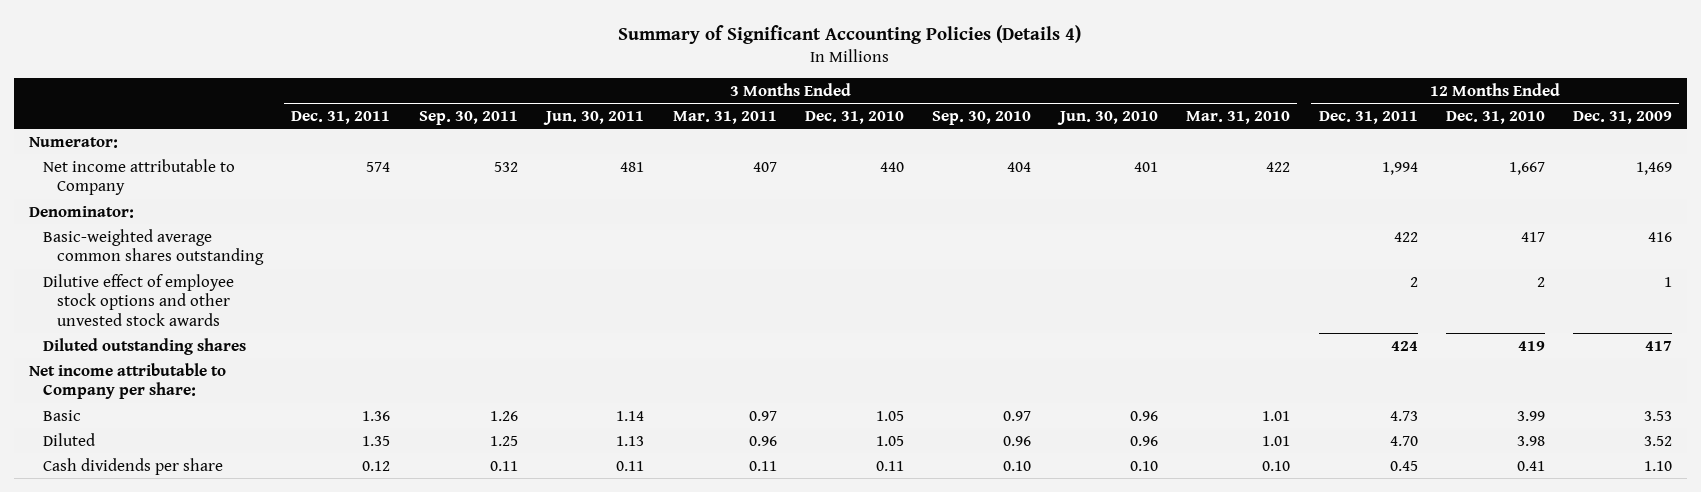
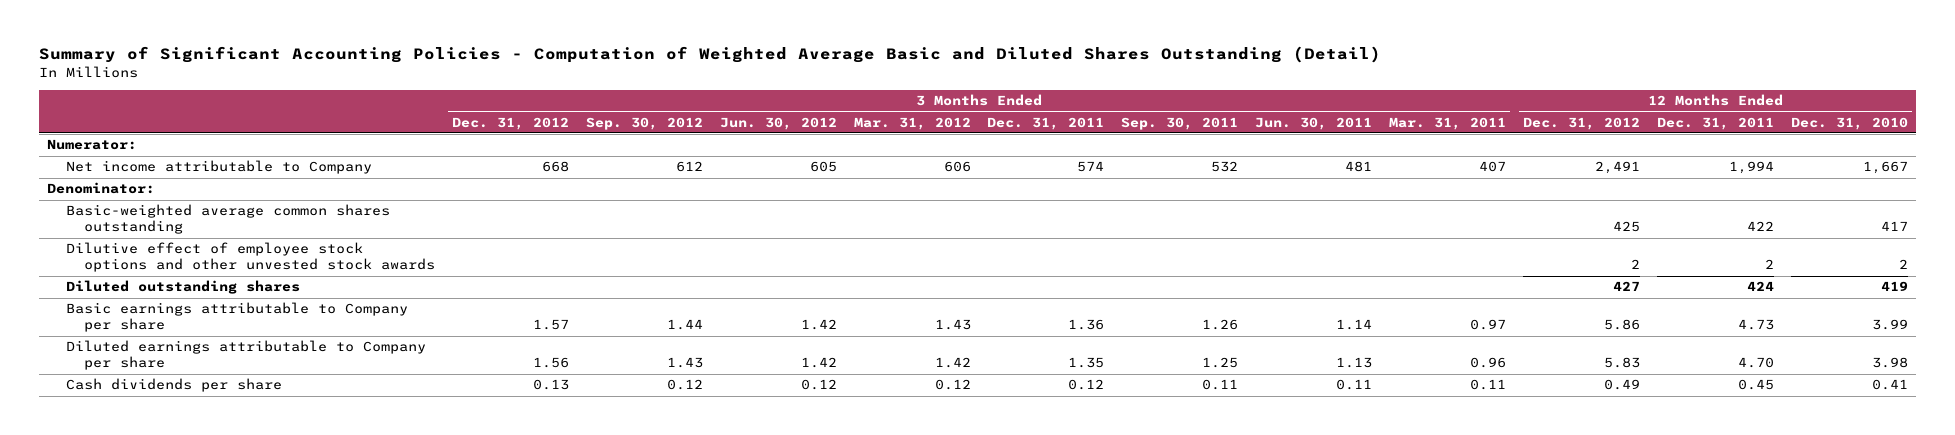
- Summary of Significant Accounting Policies (Details 4)
+ Summary of Significant Accounting Policies - Computation of Weighted Average Basic and Diluted Shares Outstanding (Detail)
- | 3 Months Ended Dec. 31, 2011 | 3 Months Ended Sep. 30, 2011 | 3 Months Ended Jun. 30, 2011 | 3 Months Ended Mar. 31, 2011 | 3 Months Ended Dec. 31, 2010 | 3 Months Ended Sep. 30, 2010 | 3 Months Ended Jun. 30, 2010 | 3 Months Ended Mar. 31, 2010 | 12 Months Ended Dec. 31, 2011 | 12 Months Ended Dec. 31, 2010 | 12 Months Ended Dec. 31, 2009
+ | 3 Months Ended Dec. 31, 2012 | 3 Months Ended Sep. 30, 2012 | 3 Months Ended Jun. 30, 2012 | 3 Months Ended Mar. 31, 2012 | 3 Months Ended Dec. 31, 2011 | 3 Months Ended Sep. 30, 2011 | 3 Months Ended Jun. 30, 2011 | 3 Months Ended Mar. 31, 2011 | 12 Months Ended Dec. 31, 2012 | 12 Months Ended Dec. 31, 2011 | 12 Months Ended Dec. 31, 2010
- Net income attributable to Company per share:
- Basic | 1.36 | 1.26 | 1.14 | 0.97 | 1.05 | 0.97 | 0.96 | 1.01 | 4.73 | 3.99 | 3.53
- Diluted | 1.35 | 1.25 | 1.13 | 0.96 | 1.05 | 0.96 | 0.96 | 1.01 | 4.70 | 3.98 | 3.52
+ Basic earnings attributable to Company per share | 1.57 | 1.44 | 1.42 | 1.43 | 1.36 | 1.26 | 1.14 | 0.97 | 5.86 | 4.73 | 3.99
+ Diluted earnings attributable to Company per share | 1.56 | 1.43 | 1.42 | 1.42 | 1.35 | 1.25 | 1.13 | 0.96 | 5.83 | 4.70 | 3.98

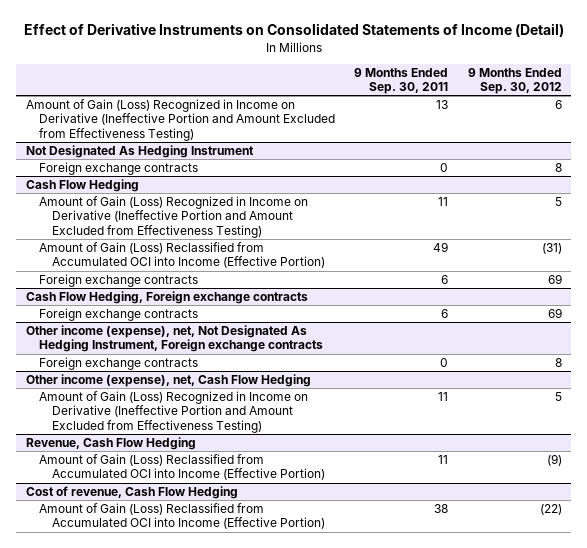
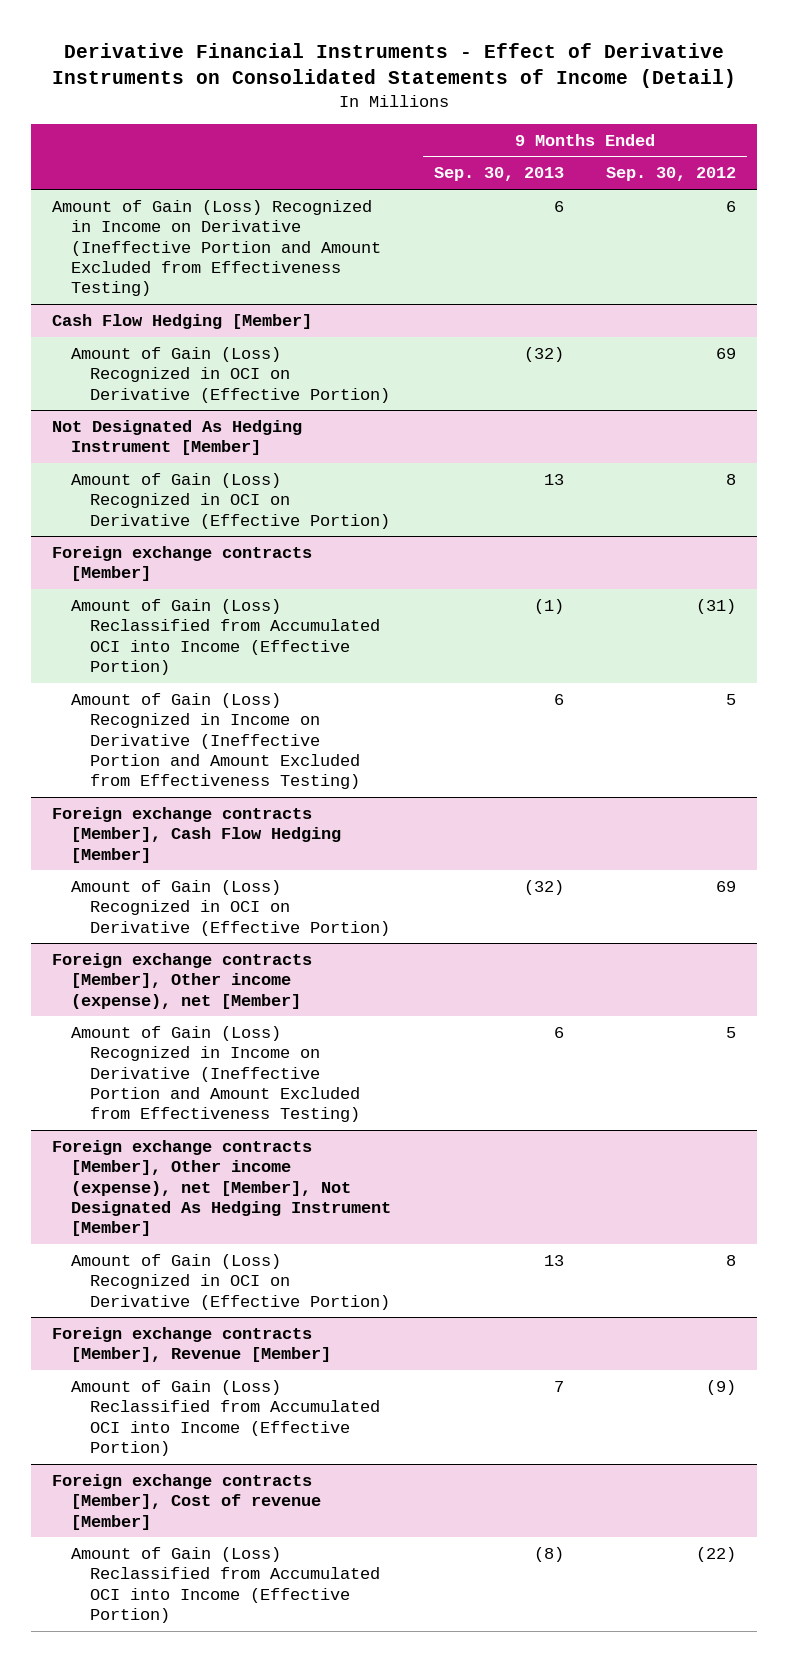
- Effect of Derivative Instruments on Consolidated Statements of Income (Detail)
+ Derivative Financial Instruments - Effect of Derivative Instruments on Consolidated Statements of Income (Detail)
- | 9 Months Ended Sep. 30, 2011 | 9 Months Ended Sep. 30, 2012
+ | 9 Months Ended Sep. 30, 2013 | 9 Months Ended Sep. 30, 2012
- Not Designated As Hedging Instrument
- Foreign exchange contracts | 0 | 8
- Cash Flow Hedging
- Amount of Gain (Loss) Recognized in Income on Derivative (Ineffective Portion and Amount Excluded from Effectiveness Testing) | 11 | 5
+ Cash Flow Hedging [Member]
+ Amount of Gain (Loss) Recognized in OCI on Derivative (Effective Portion) | (32) | 69
+ Not Designated As Hedging Instrument [Member]
+ Amount of Gain (Loss) Recognized in OCI on Derivative (Effective Portion) | 13 | 8
+ Foreign exchange contracts [Member]
- Foreign exchange contracts | 6 | 69
- Cash Flow Hedging, Foreign exchange contracts
- Foreign exchange contracts | 6 | 69
- Other income (expense), net, Not Designated As Hedging Instrument, Foreign exchange contracts
- Foreign exchange contracts | 0 | 8
- Other income (expense), net, Cash Flow Hedging
- Revenue, Cash Flow Hedging
+ Foreign exchange contracts [Member], Cash Flow Hedging [Member]
+ Amount of Gain (Loss) Recognized in OCI on Derivative (Effective Portion) | (32) | 69
+ Foreign exchange contracts [Member], Other income (expense), net [Member]
+ Amount of Gain (Loss) Recognized in Income on Derivative (Ineffective Portion and Amount Excluded from Effectiveness Testing) | 6 | 5
+ Foreign exchange contracts [Member], Other income (expense), net [Member], Not Designated As Hedging Instrument [Member]
+ Amount of Gain (Loss) Recognized in OCI on Derivative (Effective Portion) | 13 | 8
+ Foreign exchange contracts [Member], Revenue [Member]
- Cost of revenue, Cash Flow Hedging
+ Foreign exchange contracts [Member], Cost of revenue [Member]

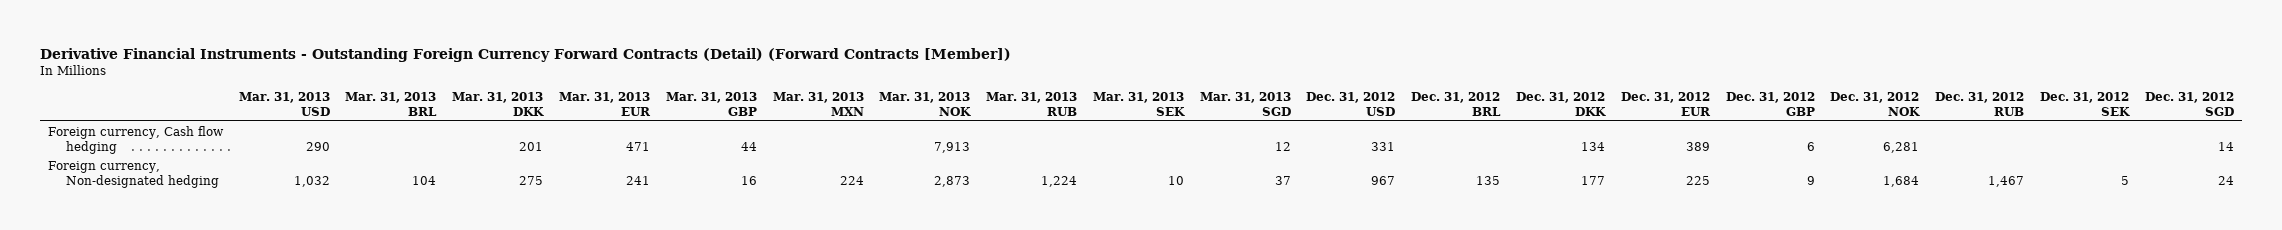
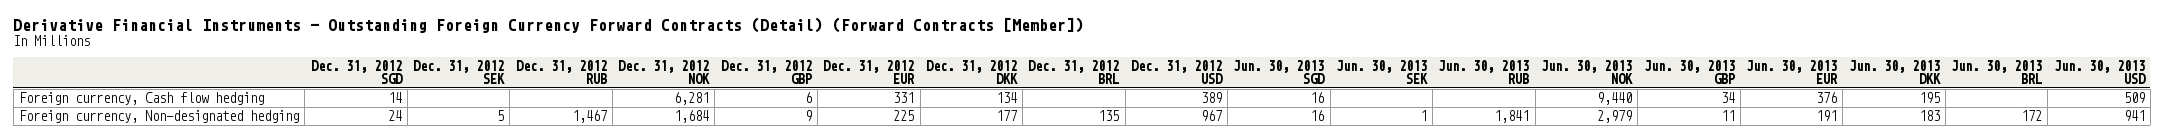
- | Mar. 31, 2013 USD | Mar. 31, 2013 BRL | Mar. 31, 2013 DKK | Mar. 31, 2013 EUR | Mar. 31, 2013 GBP | Mar. 31, 2013 MXN | Mar. 31, 2013 NOK | Mar. 31, 2013 RUB | Mar. 31, 2013 SEK | Mar. 31, 2013 SGD | Dec. 31, 2012 USD | Dec. 31, 2012 BRL | Dec. 31, 2012 DKK | Dec. 31, 2012 EUR | Dec. 31, 2012 GBP | Dec. 31, 2012 NOK | Dec. 31, 2012 RUB | Dec. 31, 2012 SEK | Dec. 31, 2012 SGD
+ | Dec. 31, 2012 SGD | Dec. 31, 2012 SEK | Dec. 31, 2012 RUB | Dec. 31, 2012 NOK | Dec. 31, 2012 GBP | Dec. 31, 2012 EUR | Dec. 31, 2012 DKK | Dec. 31, 2012 BRL | Dec. 31, 2012 USD | Jun. 30, 2013 SGD | Jun. 30, 2013 SEK | Jun. 30, 2013 RUB | Jun. 30, 2013 NOK | Jun. 30, 2013 GBP | Jun. 30, 2013 EUR | Jun. 30, 2013 DKK | Jun. 30, 2013 BRL | Jun. 30, 2013 USD
- Foreign currency, Cash flow hedging | 290 | | 201 | 471 | 44 | | 7,913 | | | 12 | 331 | | 134 | 389 | 6 | 6,281 | | | 14
+ Foreign currency, Cash flow hedging | 14 | | | 6,281 | 6 | 331 | 134 | | 389 | 16 | | | 9,440 | 34 | 376 | 195 | | 509

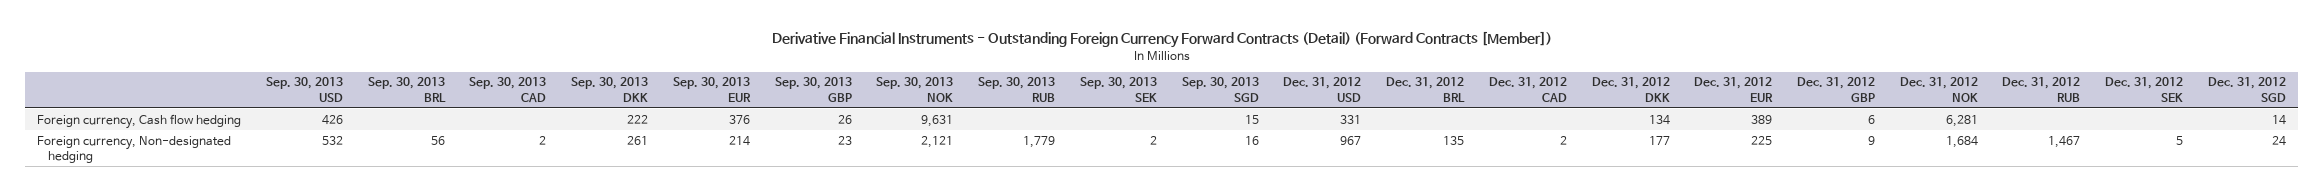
- | Dec. 31, 2012 SGD | Dec. 31, 2012 SEK | Dec. 31, 2012 RUB | Dec. 31, 2012 NOK | Dec. 31, 2012 GBP | Dec. 31, 2012 EUR | Dec. 31, 2012 DKK | Dec. 31, 2012 BRL | Dec. 31, 2012 USD | Jun. 30, 2013 SGD | Jun. 30, 2013 SEK | Jun. 30, 2013 RUB | Jun. 30, 2013 NOK | Jun. 30, 2013 GBP | Jun. 30, 2013 EUR | Jun. 30, 2013 DKK | Jun. 30, 2013 BRL | Jun. 30, 2013 USD
+ | Sep. 30, 2013 USD | Sep. 30, 2013 BRL | Sep. 30, 2013 CAD | Sep. 30, 2013 DKK | Sep. 30, 2013 EUR | Sep. 30, 2013 GBP | Sep. 30, 2013 NOK | Sep. 30, 2013 RUB | Sep. 30, 2013 SEK | Sep. 30, 2013 SGD | Dec. 31, 2012 USD | Dec. 31, 2012 BRL | Dec. 31, 2012 CAD | Dec. 31, 2012 DKK | Dec. 31, 2012 EUR | Dec. 31, 2012 GBP | Dec. 31, 2012 NOK | Dec. 31, 2012 RUB | Dec. 31, 2012 SEK | Dec. 31, 2012 SGD
- Foreign currency, Cash flow hedging | 14 | | | 6,281 | 6 | 331 | 134 | | 389 | 16 | | | 9,440 | 34 | 376 | 195 | | 509
+ Foreign currency, Cash flow hedging | 426 | | | 222 | 376 | 26 | 9,631 | | | 15 | 331 | | | 134 | 389 | 6 | 6,281 | | | 14

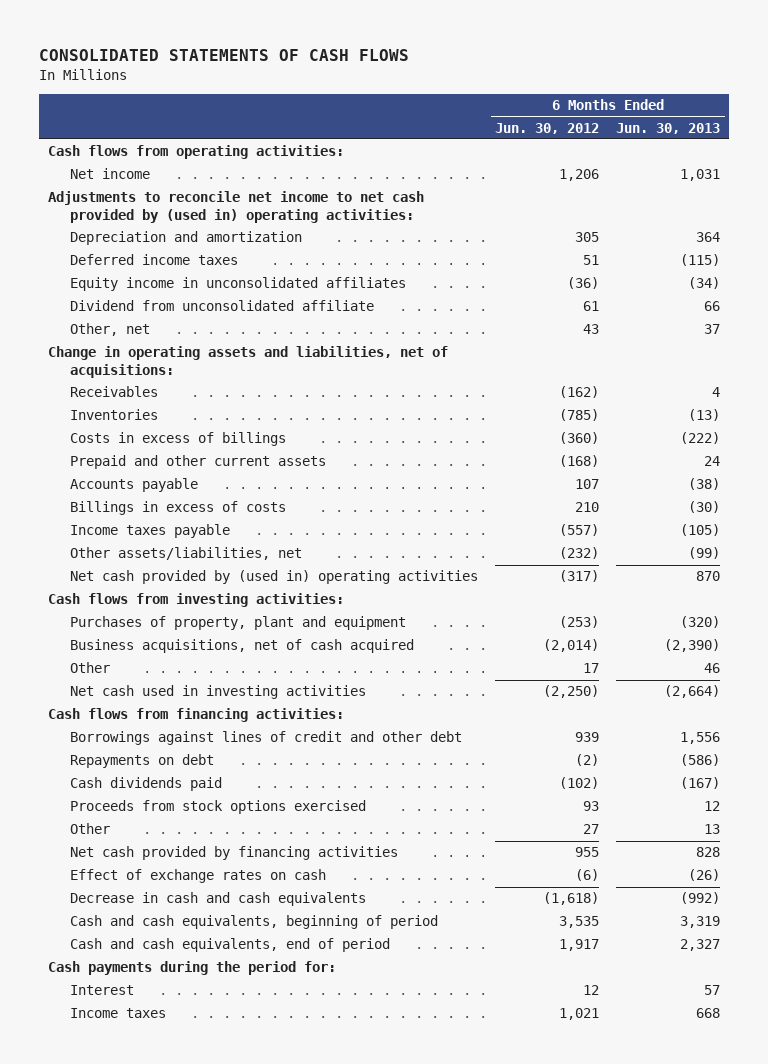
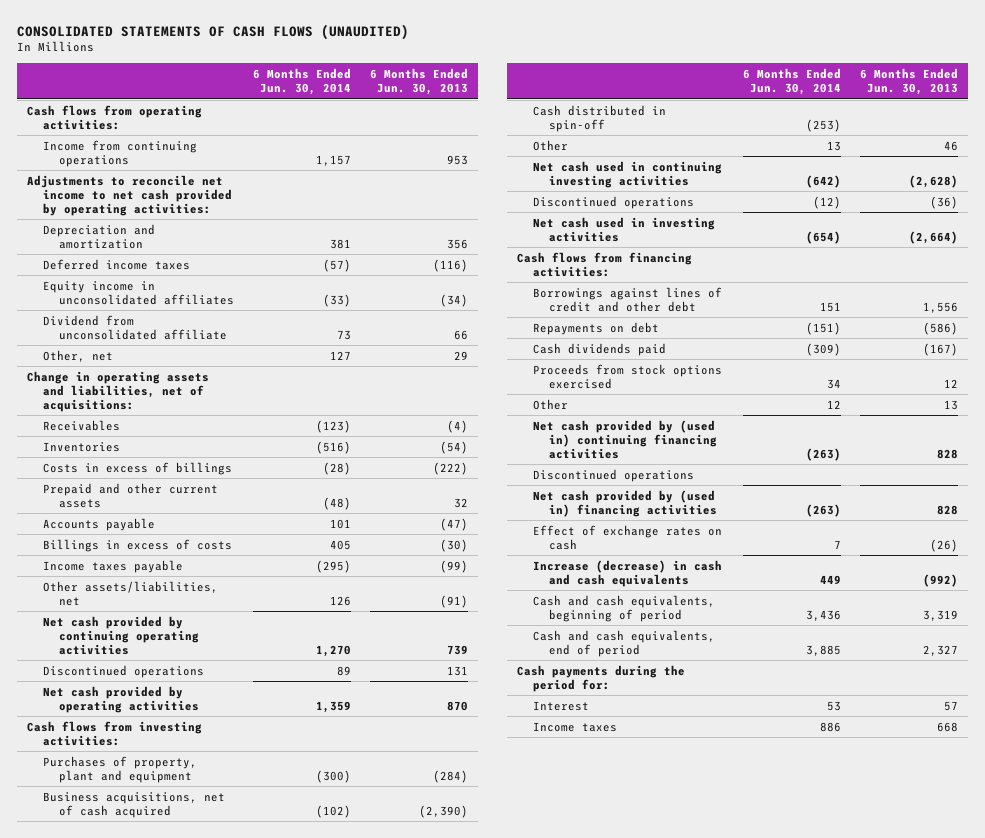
- CONSOLIDATED STATEMENTS OF CASH FLOWS
+ CONSOLIDATED STATEMENTS OF CASH FLOWS (UNAUDITED)
- | 6 Months Ended Jun. 30, 2012 | 6 Months Ended Jun. 30, 2013
+ | 6 Months Ended Jun. 30, 2014 | 6 Months Ended Jun. 30, 2013
- Net income | 1,206 | 1,031
- Adjustments to reconcile net income to net cash provided by (used in) operating activities:
- Depreciation and amortization | 305 | 364
- Deferred income taxes | 51 | (115)
+ Income from continuing operations | 1,157 | 953
+ Adjustments to reconcile net income to net cash provided by operating activities:
+ Depreciation and amortization | 381 | 356
+ Deferred income taxes | (57) | (116)
- Other, net | 43 | 37
+ Other, net | 127 | 29
- Receivables | (162) | 4
- Inventories | (785) | (13)
+ Receivables | (123) | (4)
+ Inventories | (516) | (54)
- Prepaid and other current assets | (168) | 24
- Accounts payable | 107 | (38)
+ Prepaid and other current assets | (48) | 32
+ Accounts payable | 101 | (47)
- Income taxes payable | (557) | (105)
- Other assets/liabilities, net | (232) | (99)
- Net cash provided by (used in) operating activities | (317) | 870
+ Income taxes payable | (295) | (99)
+ Other assets/liabilities, net | 126 | (91)
+ Net cash provided by continuing operating activities | 1,270 | 739
+ Discontinued operations | 89 | 131
+ Net cash provided by operating activities | 1,359 | 870
- Purchases of property, plant and equipment | (253) | (320)
+ Purchases of property, plant and equipment | (300) | (284)
+ Cash distributed in spin-off | (253) |
+ Net cash used in continuing investing activities | (642) | (2,628)
+ Discontinued operations | (12) | (36)
- Net cash provided by financing activities | 955 | 828
+ Net cash provided by (used in) continuing financing activities | (263) | 828
+ Discontinued operations
+ Net cash provided by (used in) financing activities | (263) | 828
- Decrease in cash and cash equivalents | (1,618) | (992)
+ Increase (decrease) in cash and cash equivalents | 449 | (992)

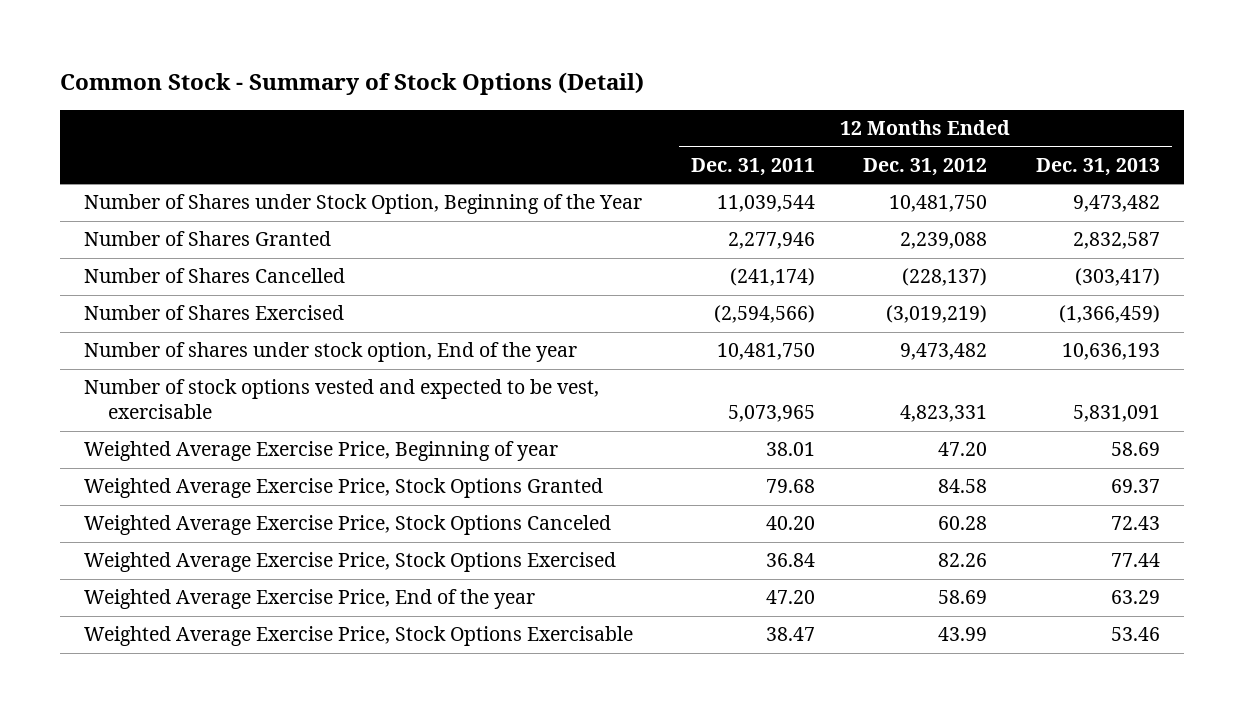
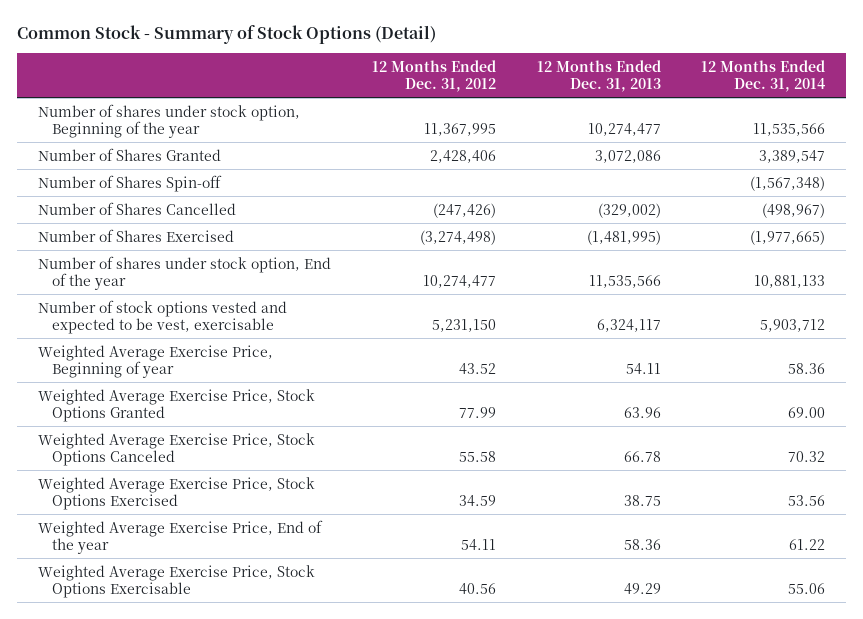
- | 12 Months Ended Dec. 31, 2011 | 12 Months Ended Dec. 31, 2012 | 12 Months Ended Dec. 31, 2013
+ | 12 Months Ended Dec. 31, 2012 | 12 Months Ended Dec. 31, 2013 | 12 Months Ended Dec. 31, 2014
- Number of Shares under Stock Option, Beginning of the Year | 11,039,544 | 10,481,750 | 9,473,482
- Number of Shares Granted | 2,277,946 | 2,239,088 | 2,832,587
- Number of Shares Cancelled | (241,174) | (228,137) | (303,417)
- Number of Shares Exercised | (2,594,566) | (3,019,219) | (1,366,459)
- Number of shares under stock option, End of the year | 10,481,750 | 9,473,482 | 10,636,193
- Number of stock options vested and expected to be vest, exercisable | 5,073,965 | 4,823,331 | 5,831,091
- Weighted Average Exercise Price, Beginning of year | 38.01 | 47.20 | 58.69
- Weighted Average Exercise Price, Stock Options Granted | 79.68 | 84.58 | 69.37
- Weighted Average Exercise Price, Stock Options Canceled | 40.20 | 60.28 | 72.43
- Weighted Average Exercise Price, Stock Options Exercised | 36.84 | 82.26 | 77.44
- Weighted Average Exercise Price, End of the year | 47.20 | 58.69 | 63.29
- Weighted Average Exercise Price, Stock Options Exercisable | 38.47 | 43.99 | 53.46
+ Number of shares under stock option, Beginning of the year | 11,367,995 | 10,274,477 | 11,535,566
+ Number of Shares Granted | 2,428,406 | 3,072,086 | 3,389,547
+ Number of Shares Spin-off | | | (1,567,348)
+ Number of Shares Cancelled | (247,426) | (329,002) | (498,967)
+ Number of Shares Exercised | (3,274,498) | (1,481,995) | (1,977,665)
+ Number of shares under stock option, End of the year | 10,274,477 | 11,535,566 | 10,881,133
+ Number of stock options vested and expected to be vest, exercisable | 5,231,150 | 6,324,117 | 5,903,712
+ Weighted Average Exercise Price, Beginning of year | 43.52 | 54.11 | 58.36
+ Weighted Average Exercise Price, Stock Options Granted | 77.99 | 63.96 | 69.00
+ Weighted Average Exercise Price, Stock Options Canceled | 55.58 | 66.78 | 70.32
+ Weighted Average Exercise Price, Stock Options Exercised | 34.59 | 38.75 | 53.56
+ Weighted Average Exercise Price, End of the year | 54.11 | 58.36 | 61.22
+ Weighted Average Exercise Price, Stock Options Exercisable | 40.56 | 49.29 | 55.06

